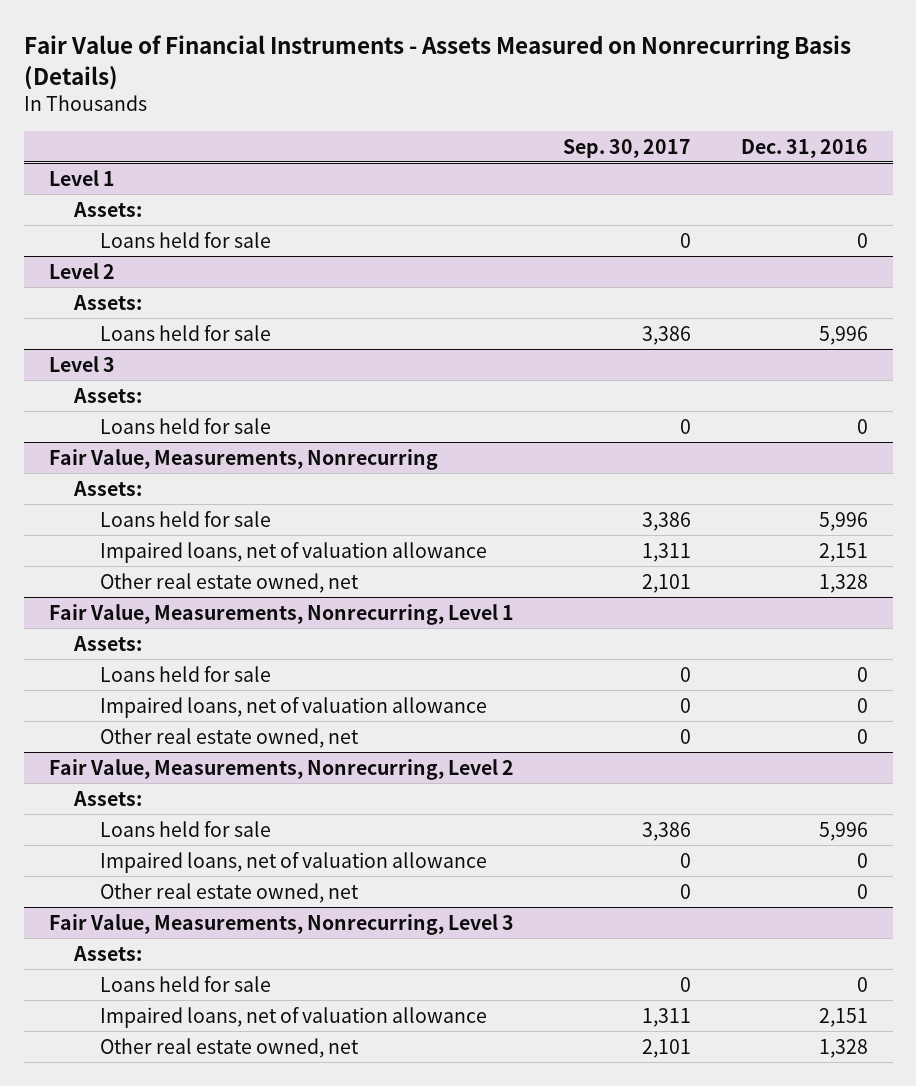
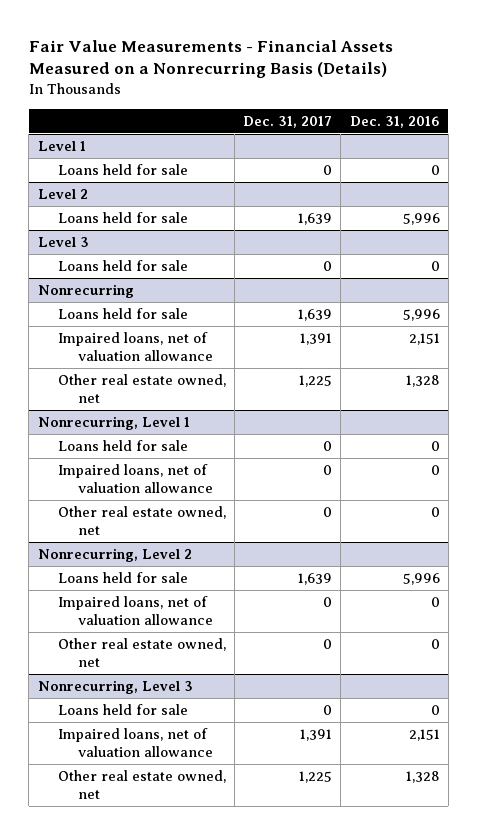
- Fair Value of Financial Instruments - Assets Measured on Nonrecurring Basis (Details)
+ Fair Value Measurements - Financial Assets Measured on a Nonrecurring Basis (Details)
- | Sep. 30, 2017 | Dec. 31, 2016
+ | Dec. 31, 2017 | Dec. 31, 2016
@ Level 1
- Assets:
@ Level 2
- Assets:
@ Level 3
- Assets:
- Fair Value, Measurements, Nonrecurring
- Assets:
+ Nonrecurring
- Fair Value, Measurements, Nonrecurring, Level 1
- Assets:
+ Nonrecurring, Level 1
- Fair Value, Measurements, Nonrecurring, Level 2
- Assets:
+ Nonrecurring, Level 2
- Fair Value, Measurements, Nonrecurring, Level 3
- Assets:
+ Nonrecurring, Level 3

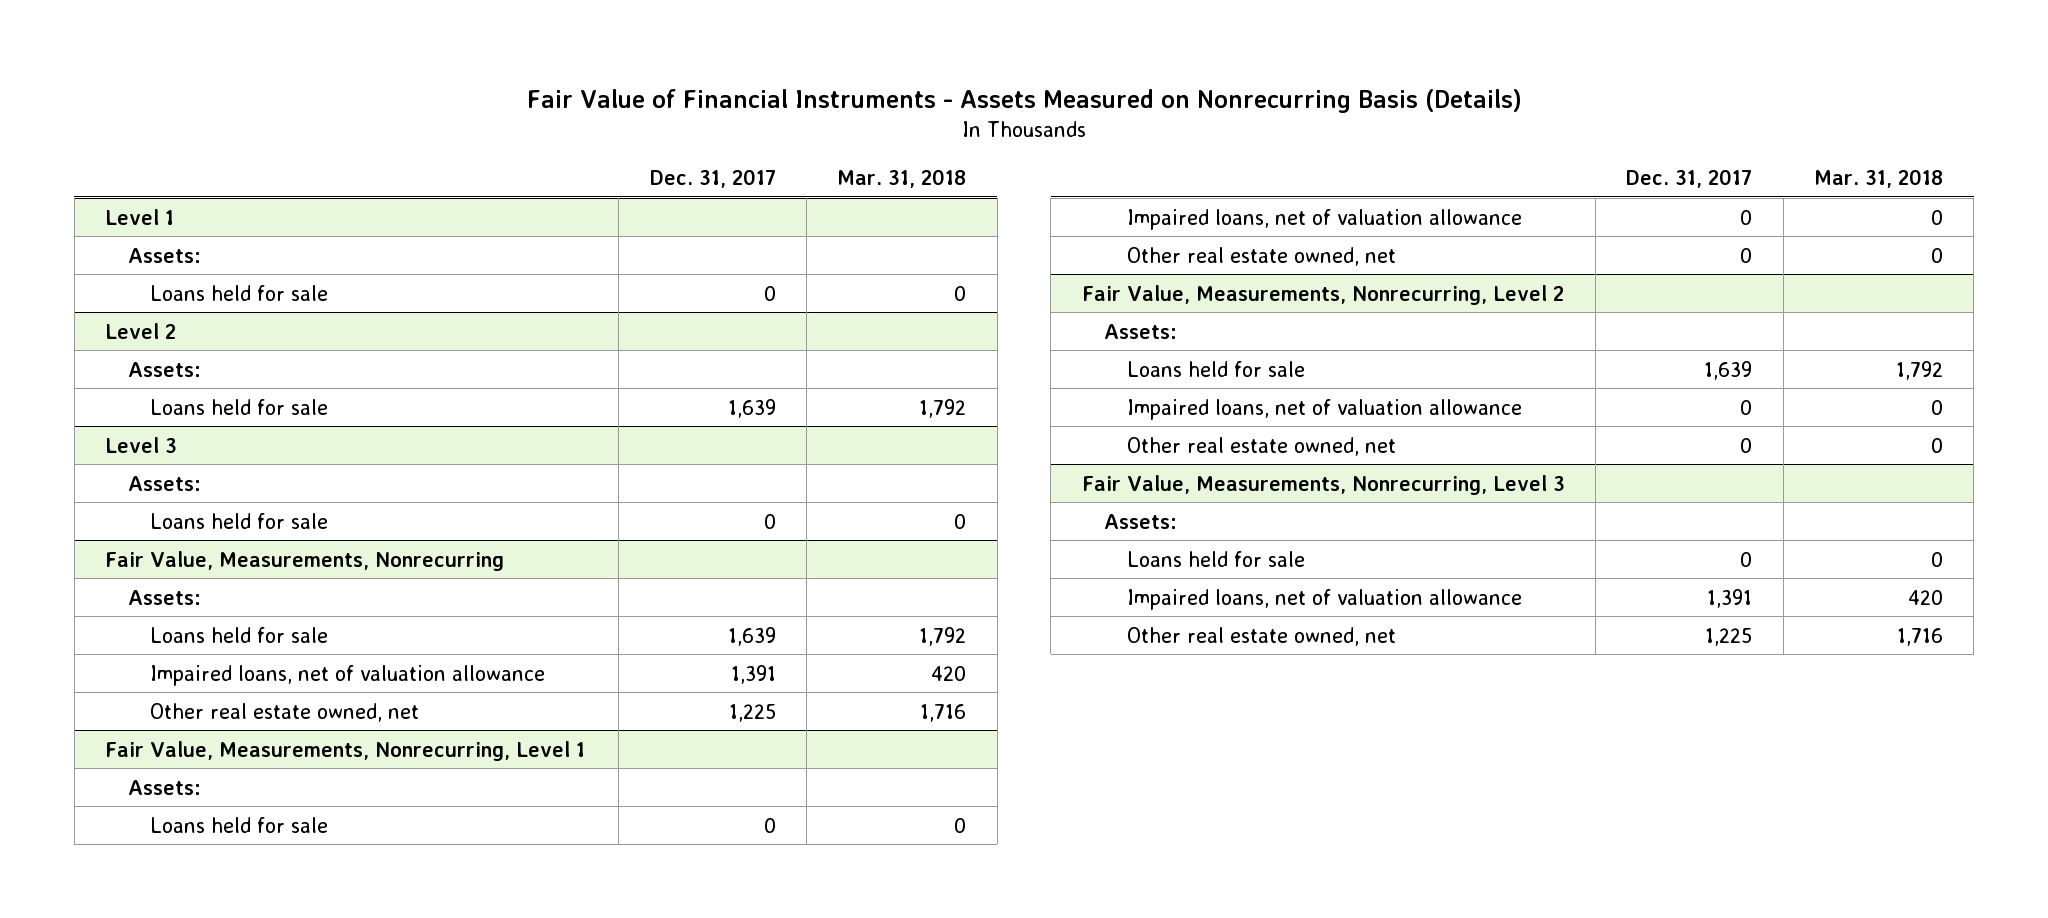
- Fair Value Measurements - Financial Assets Measured on a Nonrecurring Basis (Details)
+ Fair Value of Financial Instruments - Assets Measured on Nonrecurring Basis (Details)
- | Dec. 31, 2017 | Dec. 31, 2016
+ | Dec. 31, 2017 | Mar. 31, 2018
@ Level 1
+ Assets:
@ Level 2
+ Assets:
@ Level 3
+ Assets:
- Nonrecurring
+ Fair Value, Measurements, Nonrecurring
+ Assets:
- Nonrecurring, Level 1
+ Fair Value, Measurements, Nonrecurring, Level 1
+ Assets:
- Nonrecurring, Level 2
+ Fair Value, Measurements, Nonrecurring, Level 2
+ Assets:
- Nonrecurring, Level 3
+ Fair Value, Measurements, Nonrecurring, Level 3
+ Assets:

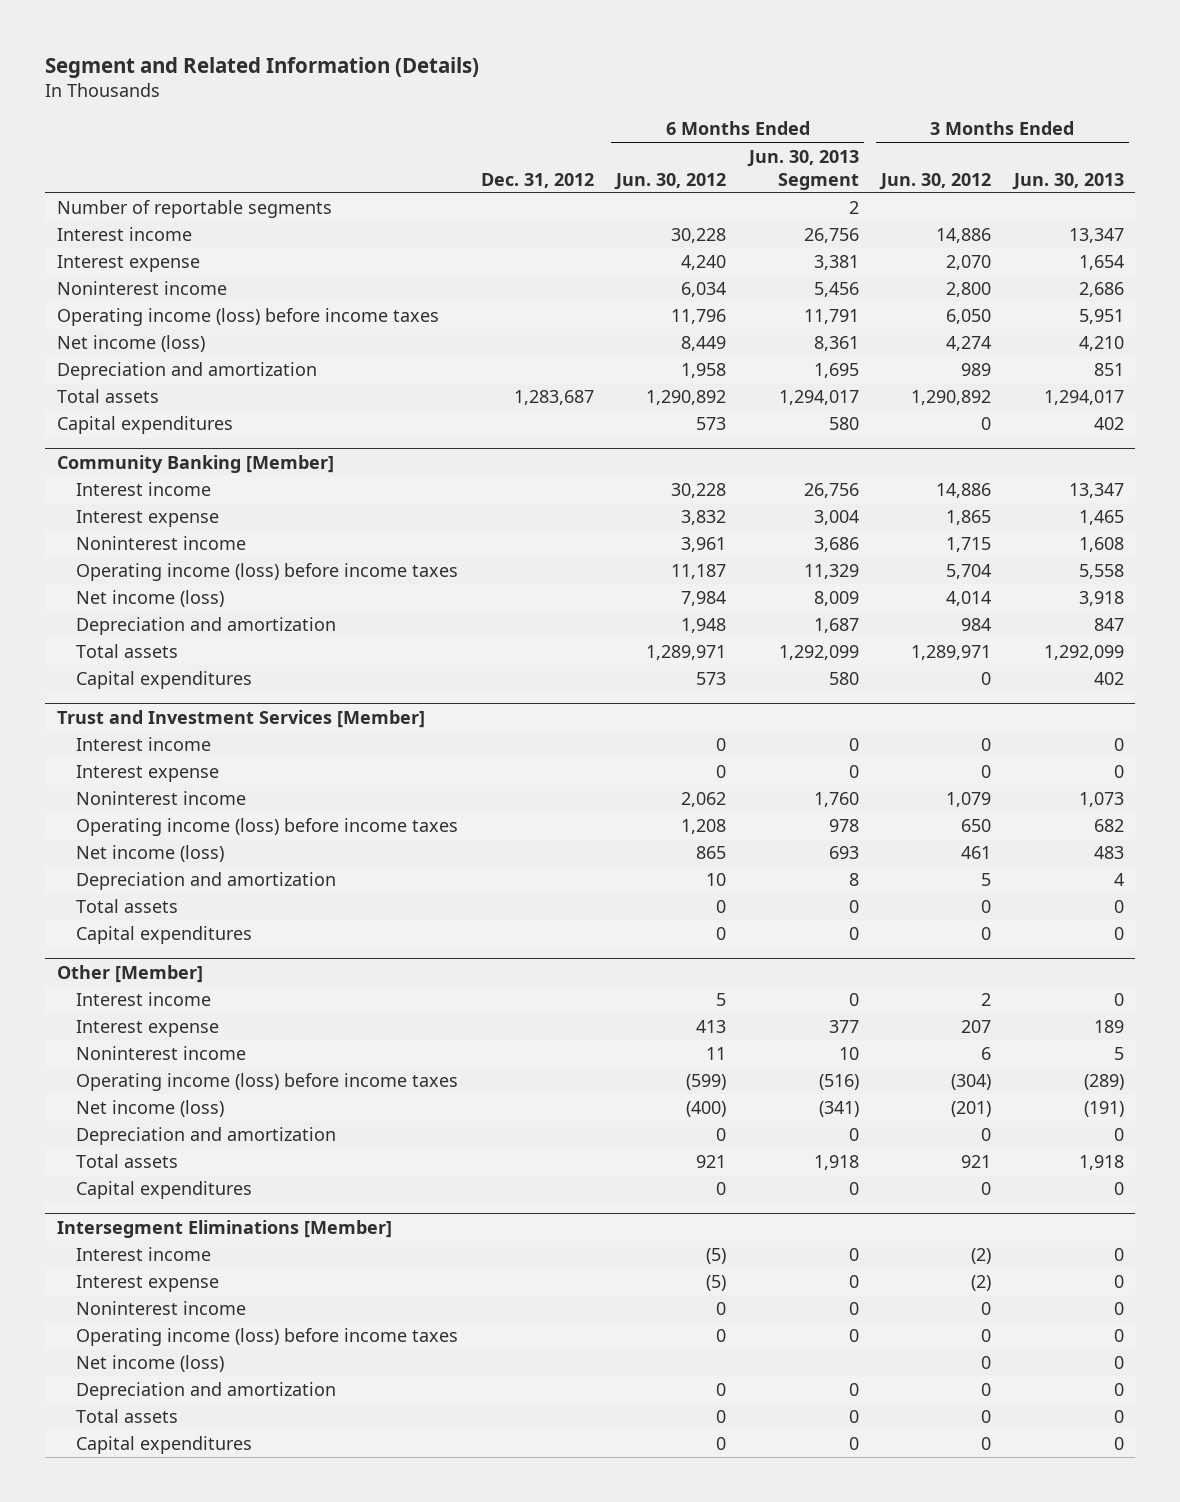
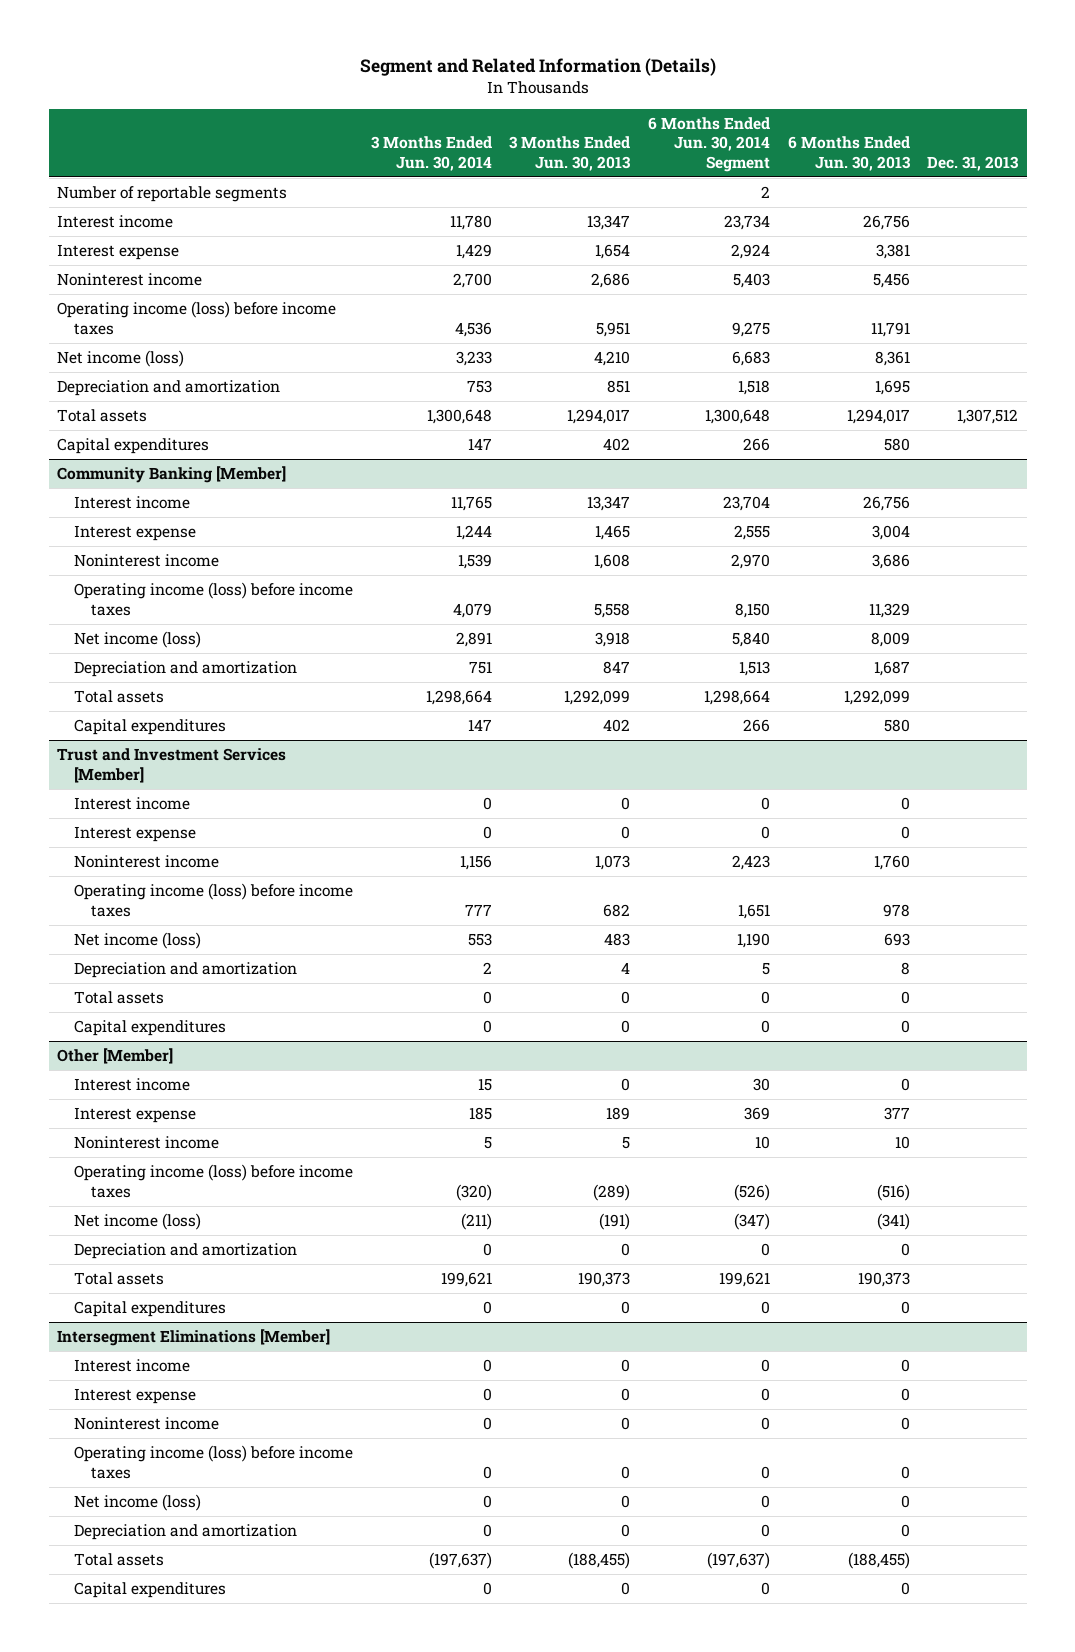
- | Dec. 31, 2012 | 6 Months Ended Jun. 30, 2012 | 6 Months Ended Jun. 30, 2013 Segment | 3 Months Ended Jun. 30, 2012 | 3 Months Ended Jun. 30, 2013
+ | 3 Months Ended Jun. 30, 2014 | 3 Months Ended Jun. 30, 2013 | 6 Months Ended Jun. 30, 2014 Segment | 6 Months Ended Jun. 30, 2013 | Dec. 31, 2013
@ Other [Member]
- Total assets | | 921 | 1,918 | 921 | 1,918
+ Total assets | 199,621 | 190,373 | 199,621 | 190,373 |
@ Intersegment Eliminations [Member]
- Total assets | | 0 | 0 | 0 | 0
+ Total assets | (197,637) | (188,455) | (197,637) | (188,455) |

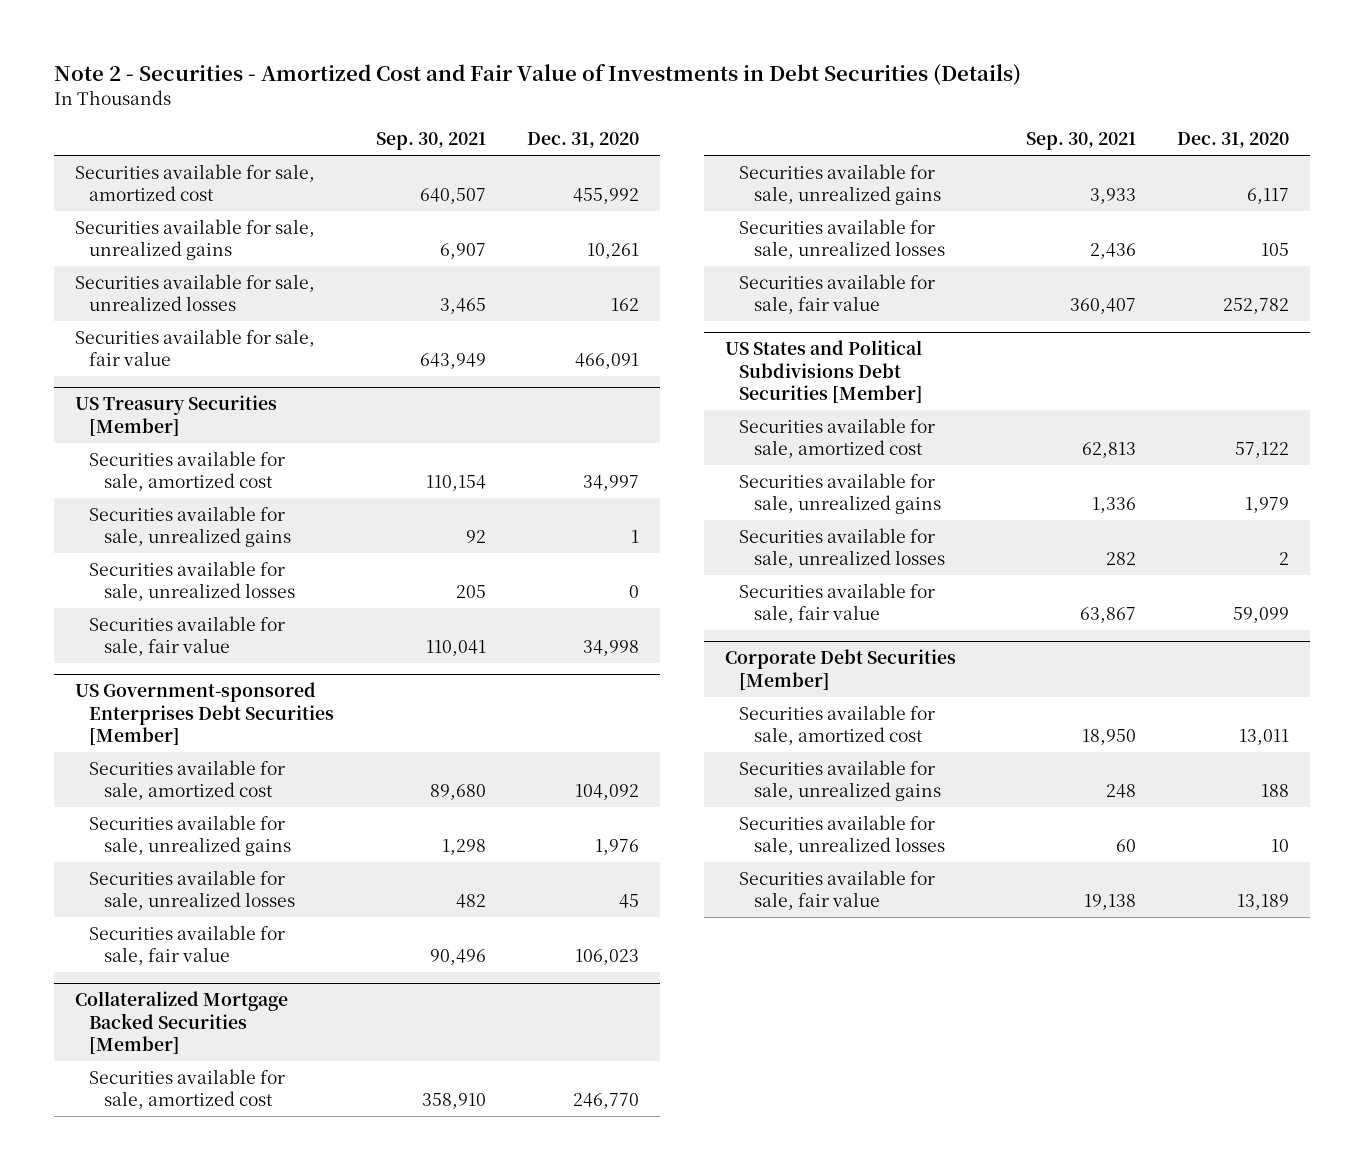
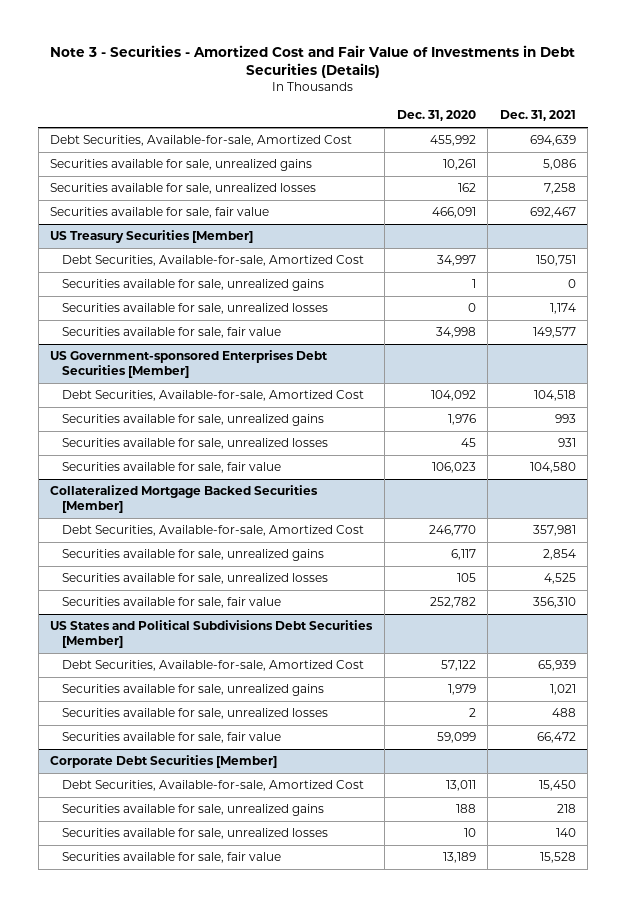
- Note 2 - Securities - Amortized Cost and Fair Value of Investments in Debt Securities (Details)
+ Note 3 - Securities - Amortized Cost and Fair Value of Investments in Debt Securities (Details)
- | Sep. 30, 2021 | Dec. 31, 2020
+ | Dec. 31, 2020 | Dec. 31, 2021
- Securities available for sale, amortized cost | 640,507 | 455,992
+ Debt Securities, Available-for-sale, Amortized Cost | 455,992 | 694,639
@ US Treasury Securities [Member]
- Securities available for sale, amortized cost | 110,154 | 34,997
+ Debt Securities, Available-for-sale, Amortized Cost | 34,997 | 150,751
@ US Government-sponsored Enterprises Debt Securities [Member]
- Securities available for sale, amortized cost | 89,680 | 104,092
+ Debt Securities, Available-for-sale, Amortized Cost | 104,092 | 104,518
@ Collateralized Mortgage Backed Securities [Member]
- Securities available for sale, amortized cost | 358,910 | 246,770
+ Debt Securities, Available-for-sale, Amortized Cost | 246,770 | 357,981
@ US States and Political Subdivisions Debt Securities [Member]
- Securities available for sale, amortized cost | 62,813 | 57,122
+ Debt Securities, Available-for-sale, Amortized Cost | 57,122 | 65,939
@ Corporate Debt Securities [Member]
- Securities available for sale, amortized cost | 18,950 | 13,011
+ Debt Securities, Available-for-sale, Amortized Cost | 13,011 | 15,450

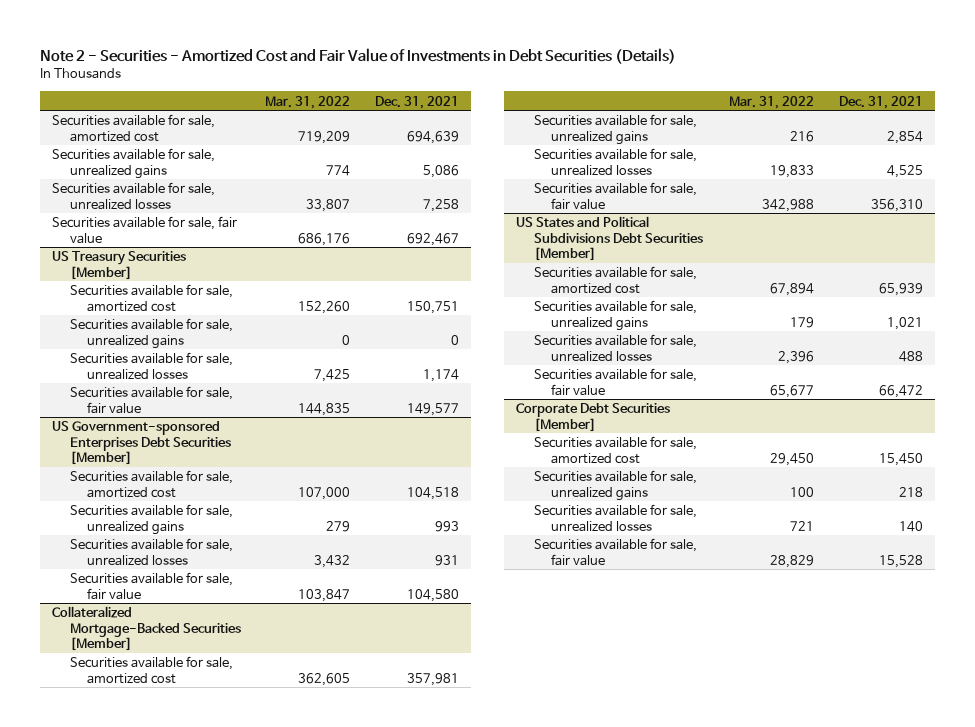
- Note 3 - Securities - Amortized Cost and Fair Value of Investments in Debt Securities (Details)
+ Note 2 - Securities - Amortized Cost and Fair Value of Investments in Debt Securities (Details)
- | Dec. 31, 2020 | Dec. 31, 2021
+ | Mar. 31, 2022 | Dec. 31, 2021
- Debt Securities, Available-for-sale, Amortized Cost | 455,992 | 694,639
+ Securities available for sale, amortized cost | 719,209 | 694,639
@ US Treasury Securities [Member]
- Debt Securities, Available-for-sale, Amortized Cost | 34,997 | 150,751
+ Securities available for sale, amortized cost | 152,260 | 150,751
@ US Government-sponsored Enterprises Debt Securities [Member]
- Debt Securities, Available-for-sale, Amortized Cost | 104,092 | 104,518
+ Securities available for sale, amortized cost | 107,000 | 104,518
- Collateralized Mortgage Backed Securities [Member]
- Debt Securities, Available-for-sale, Amortized Cost | 246,770 | 357,981
+ Collateralized Mortgage-Backed Securities [Member]
+ Securities available for sale, amortized cost | 362,605 | 357,981
@ US States and Political Subdivisions Debt Securities [Member]
- Debt Securities, Available-for-sale, Amortized Cost | 57,122 | 65,939
+ Securities available for sale, amortized cost | 67,894 | 65,939
@ Corporate Debt Securities [Member]
- Debt Securities, Available-for-sale, Amortized Cost | 13,011 | 15,450
+ Securities available for sale, amortized cost | 29,450 | 15,450

